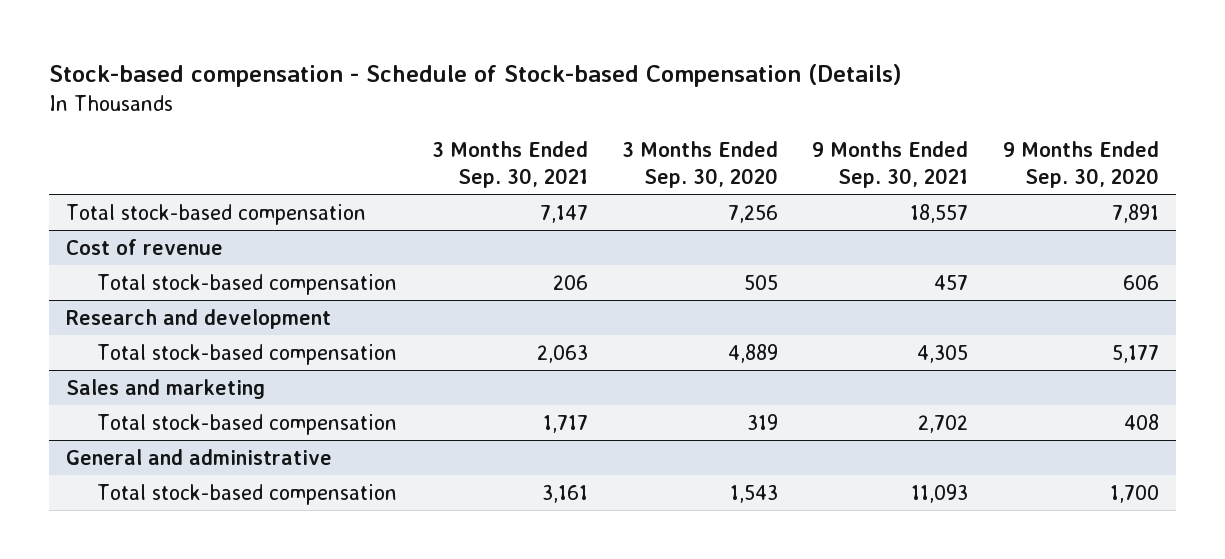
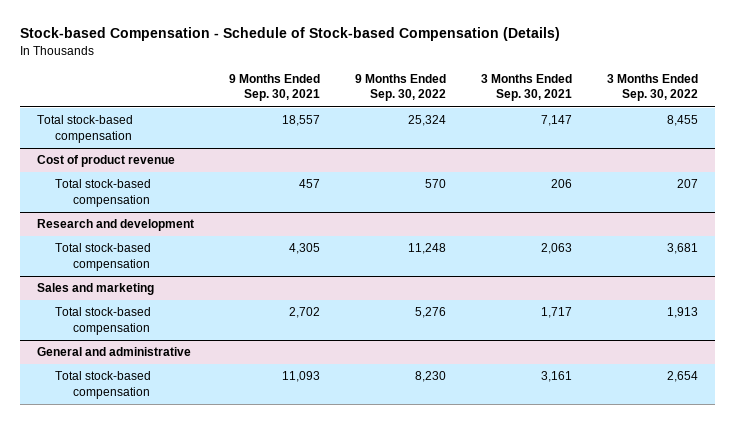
- Stock-based compensation - Schedule of Stock-based Compensation (Details)
+ Stock-based Compensation - Schedule of Stock-based Compensation (Details)
- | 3 Months Ended Sep. 30, 2021 | 3 Months Ended Sep. 30, 2020 | 9 Months Ended Sep. 30, 2021 | 9 Months Ended Sep. 30, 2020
+ | 9 Months Ended Sep. 30, 2021 | 9 Months Ended Sep. 30, 2022 | 3 Months Ended Sep. 30, 2021 | 3 Months Ended Sep. 30, 2022
- Cost of revenue
+ Cost of product revenue

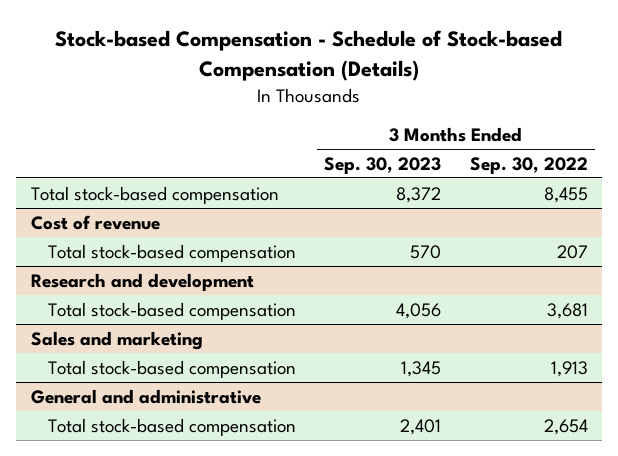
- | 9 Months Ended Sep. 30, 2021 | 9 Months Ended Sep. 30, 2022 | 3 Months Ended Sep. 30, 2021 | 3 Months Ended Sep. 30, 2022
+ | 3 Months Ended Sep. 30, 2023 | 3 Months Ended Sep. 30, 2022
- Cost of product revenue
+ Cost of revenue

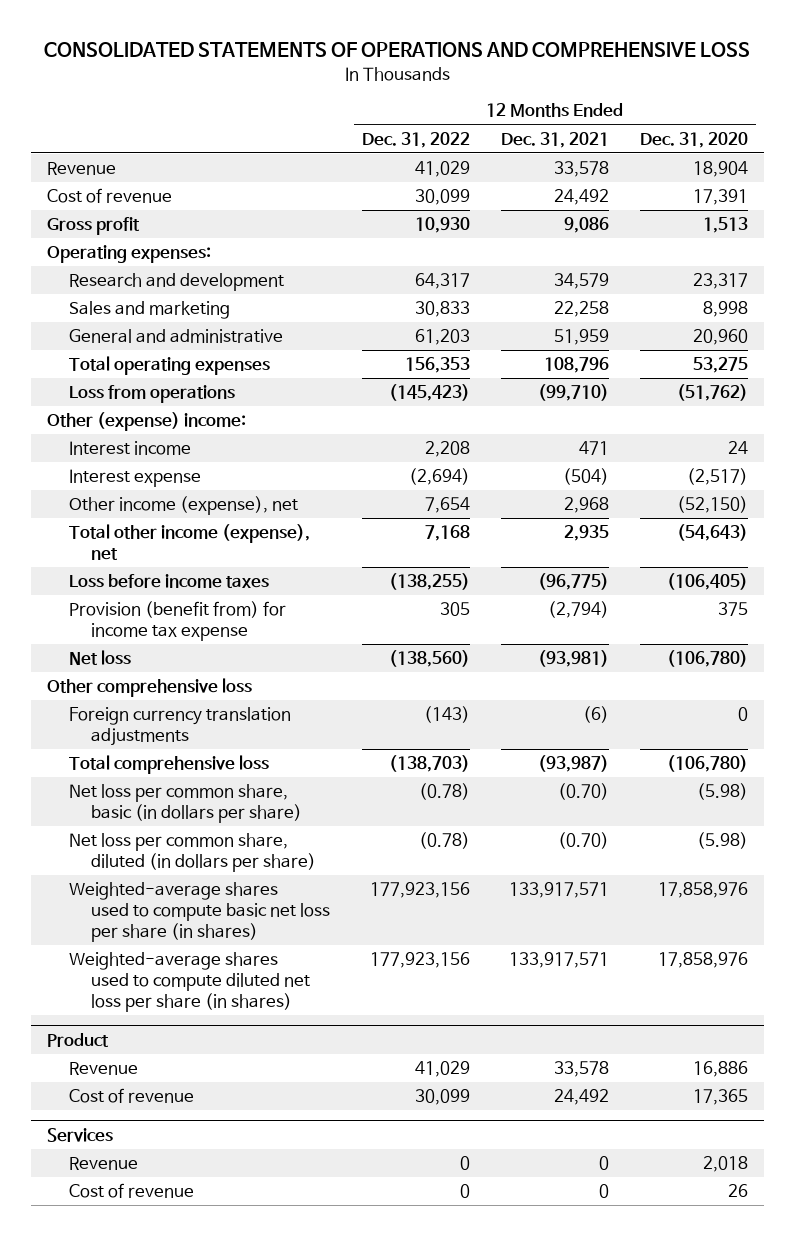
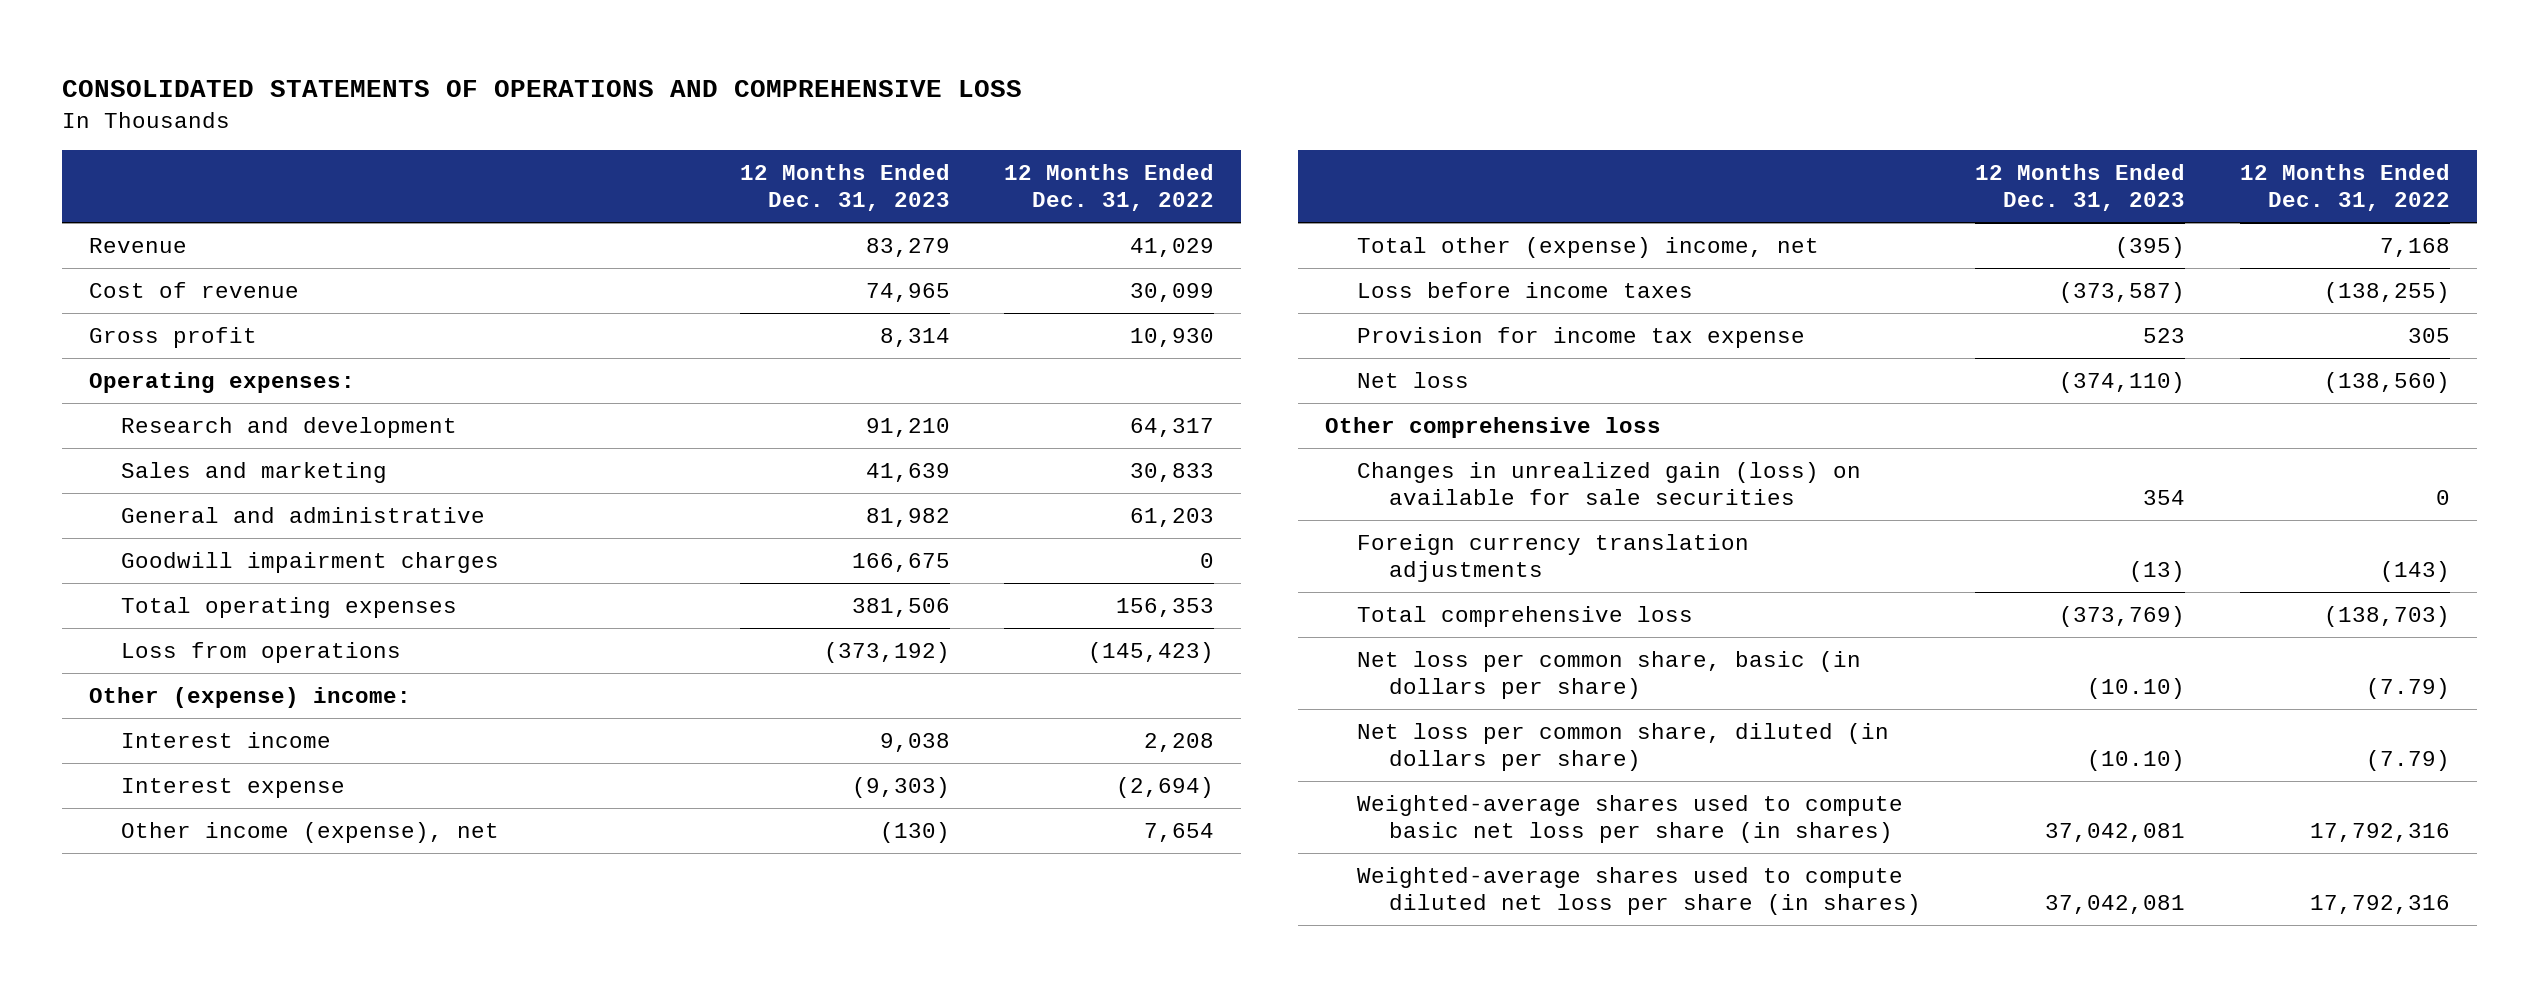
- | 12 Months Ended Dec. 31, 2022 | 12 Months Ended Dec. 31, 2021 | 12 Months Ended Dec. 31, 2020
+ | 12 Months Ended Dec. 31, 2023 | 12 Months Ended Dec. 31, 2022
+ Goodwill impairment charges | 166,675 | 0
- Total other income (expense), net | 7,168 | 2,935 | (54,643)
+ Total other (expense) income, net | (395) | 7,168
- Provision (benefit from) for income tax expense | 305 | (2,794) | 375
+ Provision for income tax expense | 523 | 305
+ Changes in unrealized gain (loss) on available for sale securities | 354 | 0
- Net loss per common share, basic (in dollars per share) | (0.78) | (0.70) | (5.98)
- Net loss per common share, diluted (in dollars per share) | (0.78) | (0.70) | (5.98)
- Weighted-average shares used to compute basic net loss per share (in shares) | 177,923,156 | 133,917,571 | 17,858,976
- Weighted-average shares used to compute diluted net loss per share (in shares) | 177,923,156 | 133,917,571 | 17,858,976
- Product
- Revenue | 41,029 | 33,578 | 16,886
- Cost of revenue | 30,099 | 24,492 | 17,365
- Services
- Revenue | 0 | 0 | 2,018
- Cost of revenue | 0 | 0 | 26
+ Net loss per common share, basic (in dollars per share) | (10.10) | (7.79)
+ Net loss per common share, diluted (in dollars per share) | (10.10) | (7.79)
+ Weighted-average shares used to compute basic net loss per share (in shares) | 37,042,081 | 17,792,316
+ Weighted-average shares used to compute diluted net loss per share (in shares) | 37,042,081 | 17,792,316

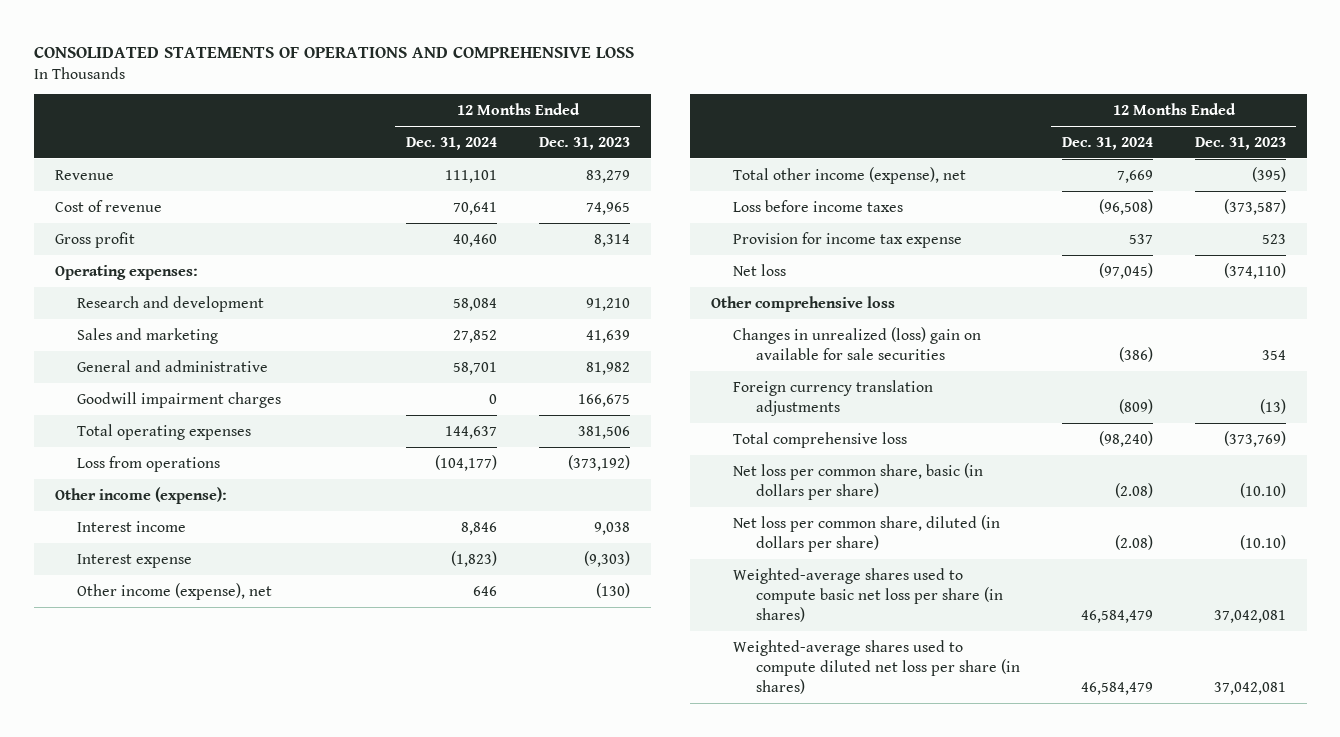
- | 12 Months Ended Dec. 31, 2023 | 12 Months Ended Dec. 31, 2022
+ | 12 Months Ended Dec. 31, 2024 | 12 Months Ended Dec. 31, 2023
- Other (expense) income:
+ Other income (expense):
- Total other (expense) income, net | (395) | 7,168
+ Total other income (expense), net | 7,669 | (395)
- Changes in unrealized gain (loss) on available for sale securities | 354 | 0
+ Changes in unrealized (loss) gain on available for sale securities | (386) | 354

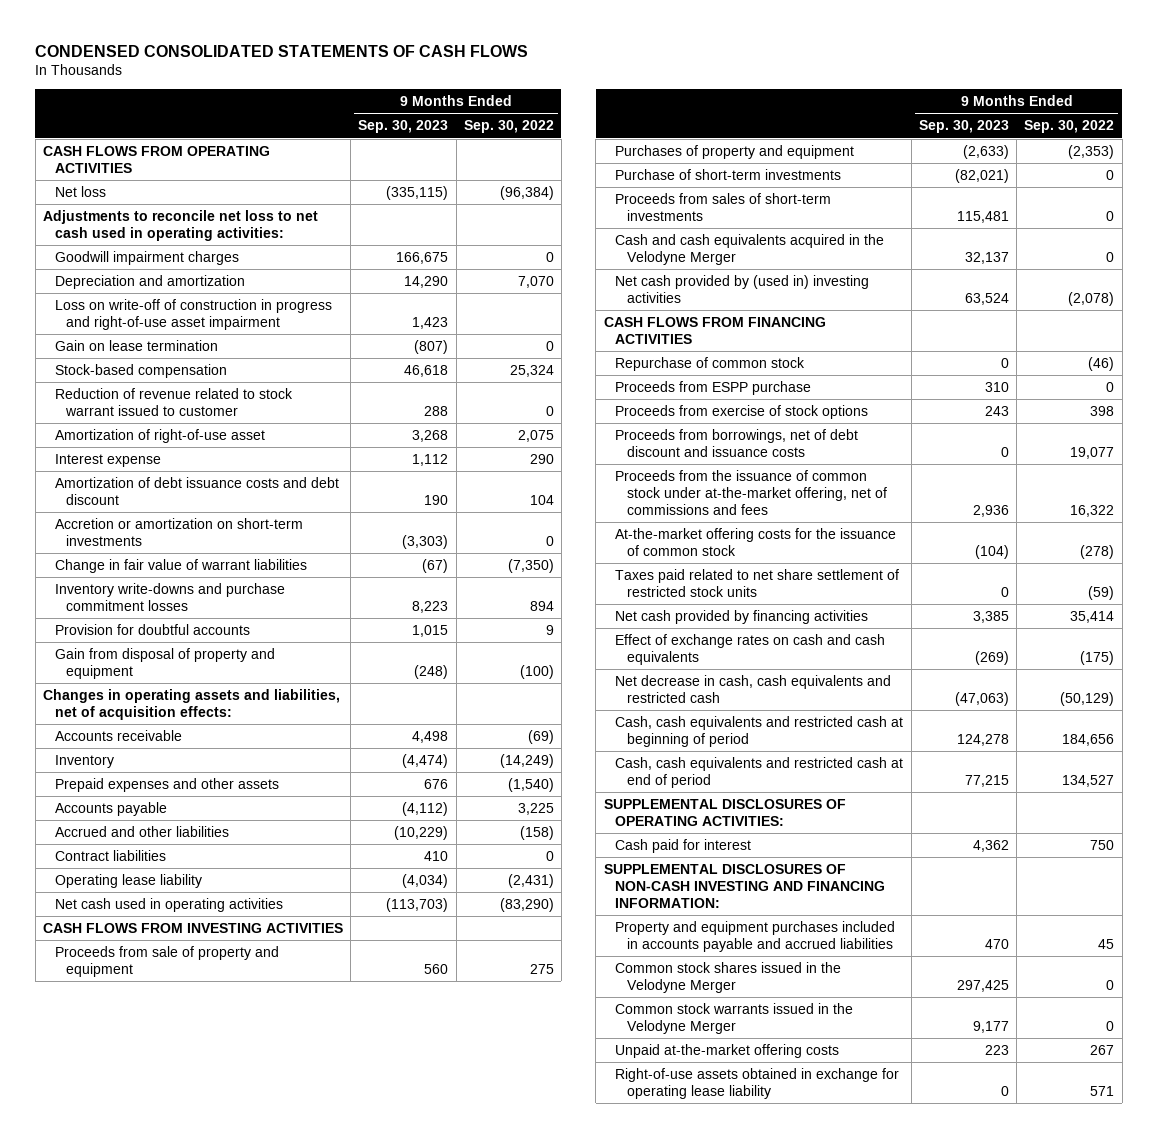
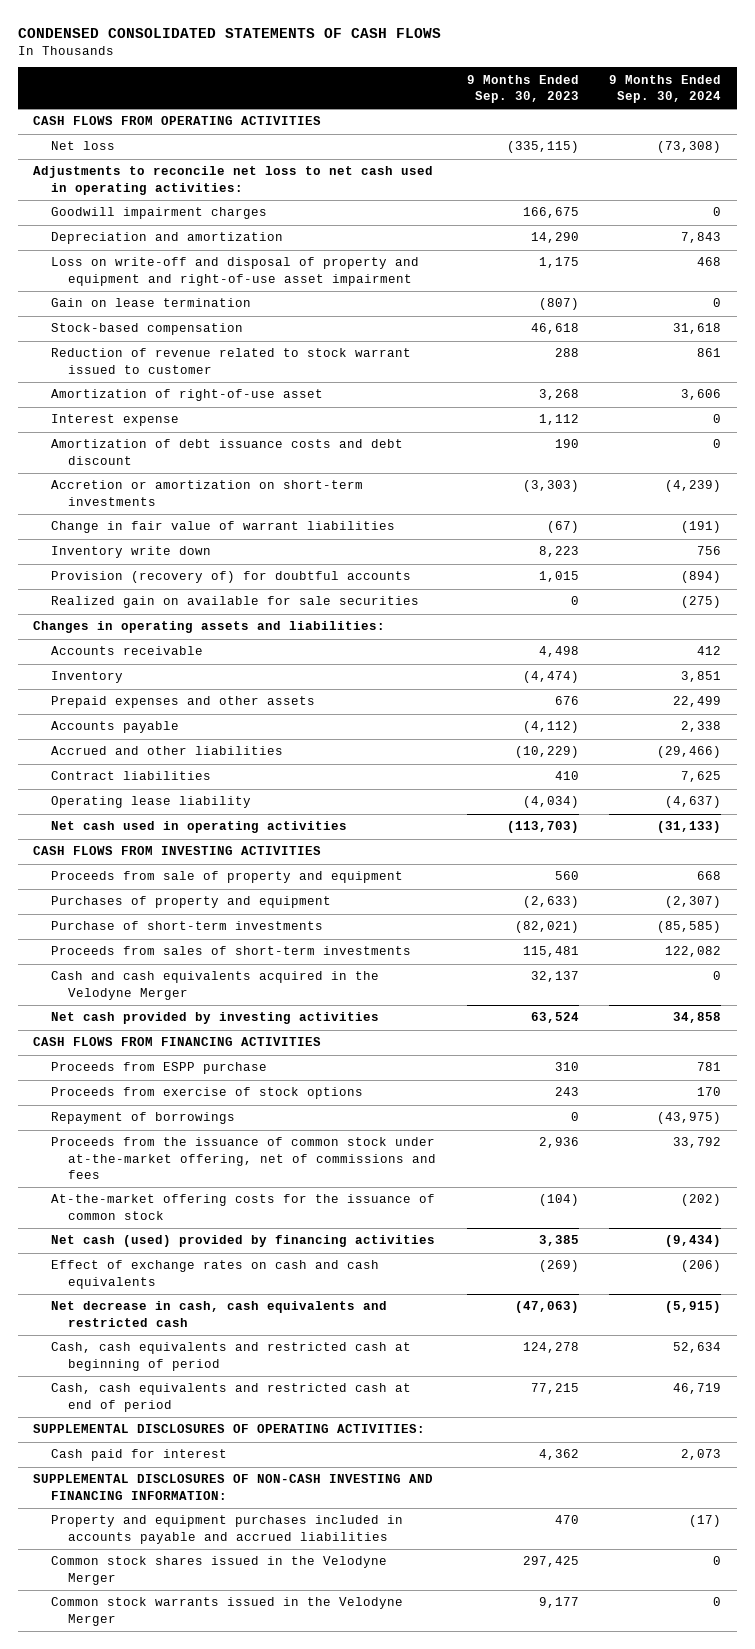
- | 9 Months Ended Sep. 30, 2023 | 9 Months Ended Sep. 30, 2022
+ | 9 Months Ended Sep. 30, 2023 | 9 Months Ended Sep. 30, 2024
- Loss on write-off of construction in progress and right-of-use asset impairment | 1,423 |
+ Loss on write-off and disposal of property and equipment and right-of-use asset impairment | 1,175 | 468
- Inventory write-downs and purchase commitment losses | 8,223 | 894
- Provision for doubtful accounts | 1,015 | 9
- Gain from disposal of property and equipment | (248) | (100)
- Changes in operating assets and liabilities, net of acquisition effects:
+ Inventory write down | 8,223 | 756
+ Provision (recovery of) for doubtful accounts | 1,015 | (894)
+ Realized gain on available for sale securities | 0 | (275)
+ Changes in operating assets and liabilities:
- Net cash provided by (used in) investing activities | 63,524 | (2,078)
+ Net cash provided by investing activities | 63,524 | 34,858
- Repurchase of common stock | 0 | (46)
- Proceeds from borrowings, net of debt discount and issuance costs | 0 | 19,077
+ Repayment of borrowings | 0 | (43,975)
- Taxes paid related to net share settlement of restricted stock units | 0 | (59)
- Net cash provided by financing activities | 3,385 | 35,414
+ Net cash (used) provided by financing activities | 3,385 | (9,434)
- Unpaid at-the-market offering costs | 223 | 267
- Right-of-use assets obtained in exchange for operating lease liability | 0 | 571

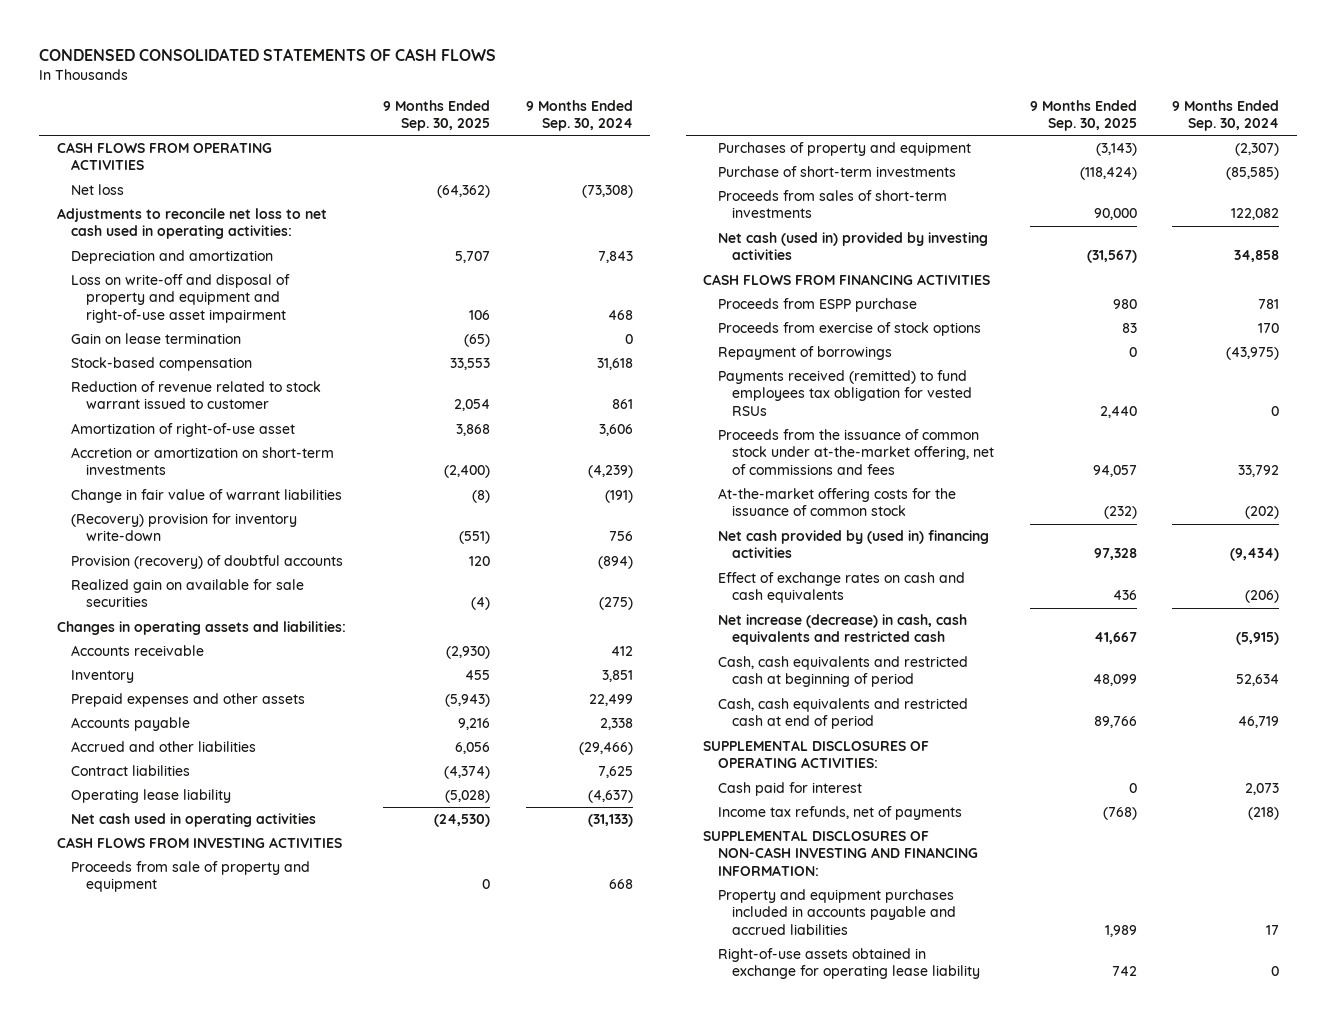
- | 9 Months Ended Sep. 30, 2023 | 9 Months Ended Sep. 30, 2024
+ | 9 Months Ended Sep. 30, 2025 | 9 Months Ended Sep. 30, 2024
- Goodwill impairment charges | 166,675 | 0
- Interest expense | 1,112 | 0
- Amortization of debt issuance costs and debt discount | 190 | 0
- Inventory write down | 8,223 | 756
- Provision (recovery of) for doubtful accounts | 1,015 | (894)
+ (Recovery) provision for inventory write-down | (551) | 756
+ Provision (recovery) of doubtful accounts | 120 | (894)
- Cash and cash equivalents acquired in the Velodyne Merger | 32,137 | 0
- Net cash provided by investing activities | 63,524 | 34,858
+ Net cash (used in) provided by investing activities | (31,567) | 34,858
+ Payments received (remitted) to fund employees tax obligation for vested RSUs | 2,440 | 0
- Net cash (used) provided by financing activities | 3,385 | (9,434)
+ Net cash provided by (used in) financing activities | 97,328 | (9,434)
- Net decrease in cash, cash equivalents and restricted cash | (47,063) | (5,915)
+ Net increase (decrease) in cash, cash equivalents and restricted cash | 41,667 | (5,915)
+ Income tax refunds, net of payments | (768) | (218)
- Property and equipment purchases included in accounts payable and accrued liabilities | 470 | (17)
- Common stock shares issued in the Velodyne Merger | 297,425 | 0
- Common stock warrants issued in the Velodyne Merger | 9,177 | 0
+ Property and equipment purchases included in accounts payable and accrued liabilities | 1,989 | 17
+ Right-of-use assets obtained in exchange for operating lease liability | 742 | 0

